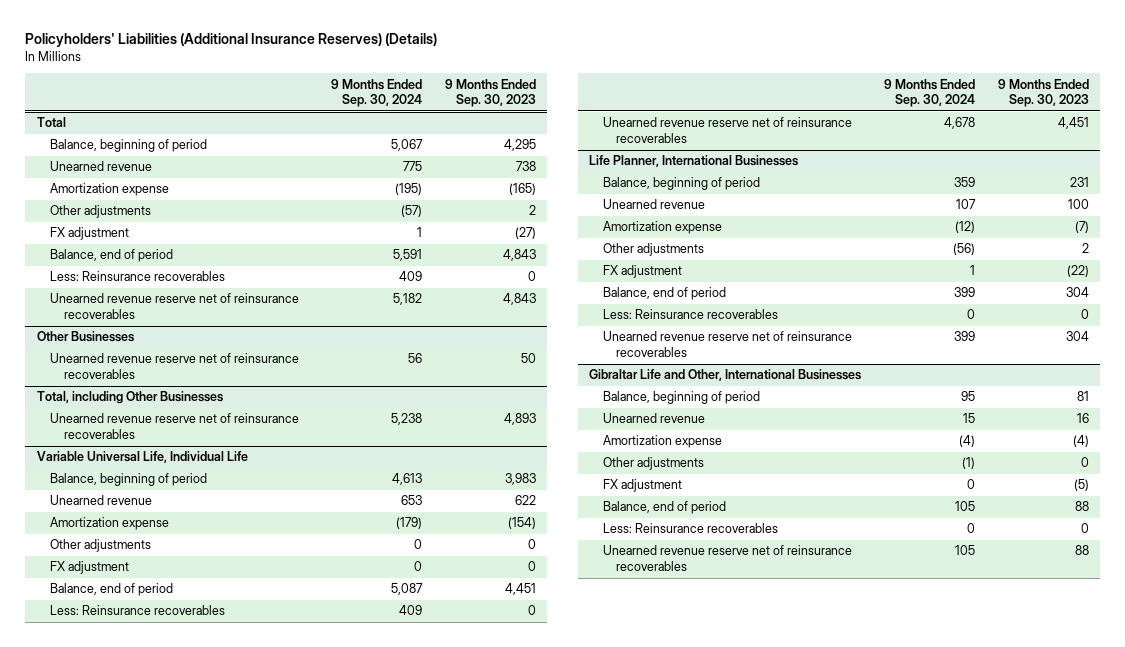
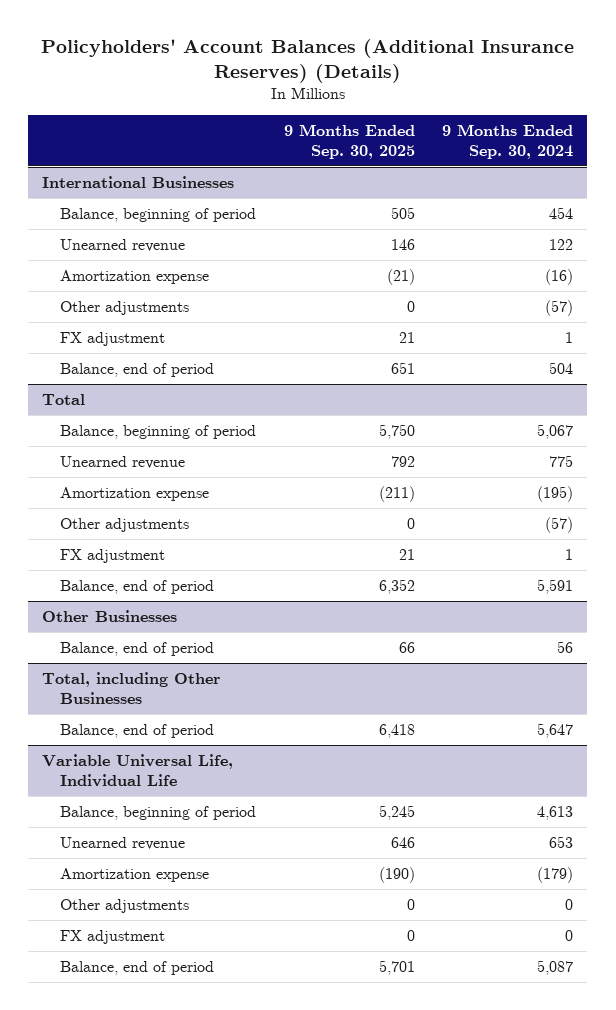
- Policyholders' Liabilities (Additional Insurance Reserves) (Details)
+ Policyholders' Account Balances (Additional Insurance Reserves) (Details)
- | 9 Months Ended Sep. 30, 2024 | 9 Months Ended Sep. 30, 2023
+ | 9 Months Ended Sep. 30, 2025 | 9 Months Ended Sep. 30, 2024
+ International Businesses
+ Balance, beginning of period | 505 | 454
+ Unearned revenue | 146 | 122
+ Amortization expense | (21) | (16)
+ Other adjustments | 0 | (57)
+ FX adjustment | 21 | 1
+ Balance, end of period | 651 | 504
@ Total
- Less: Reinsurance recoverables | 409 | 0
- Unearned revenue reserve net of reinsurance recoverables | 5,182 | 4,843
@ Other Businesses
- Unearned revenue reserve net of reinsurance recoverables | 56 | 50
+ Balance, end of period | 66 | 56
@ Total, including Other Businesses
- Unearned revenue reserve net of reinsurance recoverables | 5,238 | 4,893
+ Balance, end of period | 6,418 | 5,647
@ Variable Universal Life, Individual Life
- Less: Reinsurance recoverables | 409 | 0
- Unearned revenue reserve net of reinsurance recoverables | 4,678 | 4,451
- Life Planner, International Businesses
- Balance, beginning of period | 359 | 231
- Unearned revenue | 107 | 100
- Amortization expense | (12) | (7)
- Other adjustments | (56) | 2
- FX adjustment | 1 | (22)
- Balance, end of period | 399 | 304
- Less: Reinsurance recoverables | 0 | 0
- Unearned revenue reserve net of reinsurance recoverables | 399 | 304
- Gibraltar Life and Other, International Businesses
- Balance, beginning of period | 95 | 81
- Unearned revenue | 15 | 16
- Amortization expense | (4) | (4)
- Other adjustments | (1) | 0
- FX adjustment | 0 | (5)
- Balance, end of period | 105 | 88
- Less: Reinsurance recoverables | 0 | 0
- Unearned revenue reserve net of reinsurance recoverables | 105 | 88

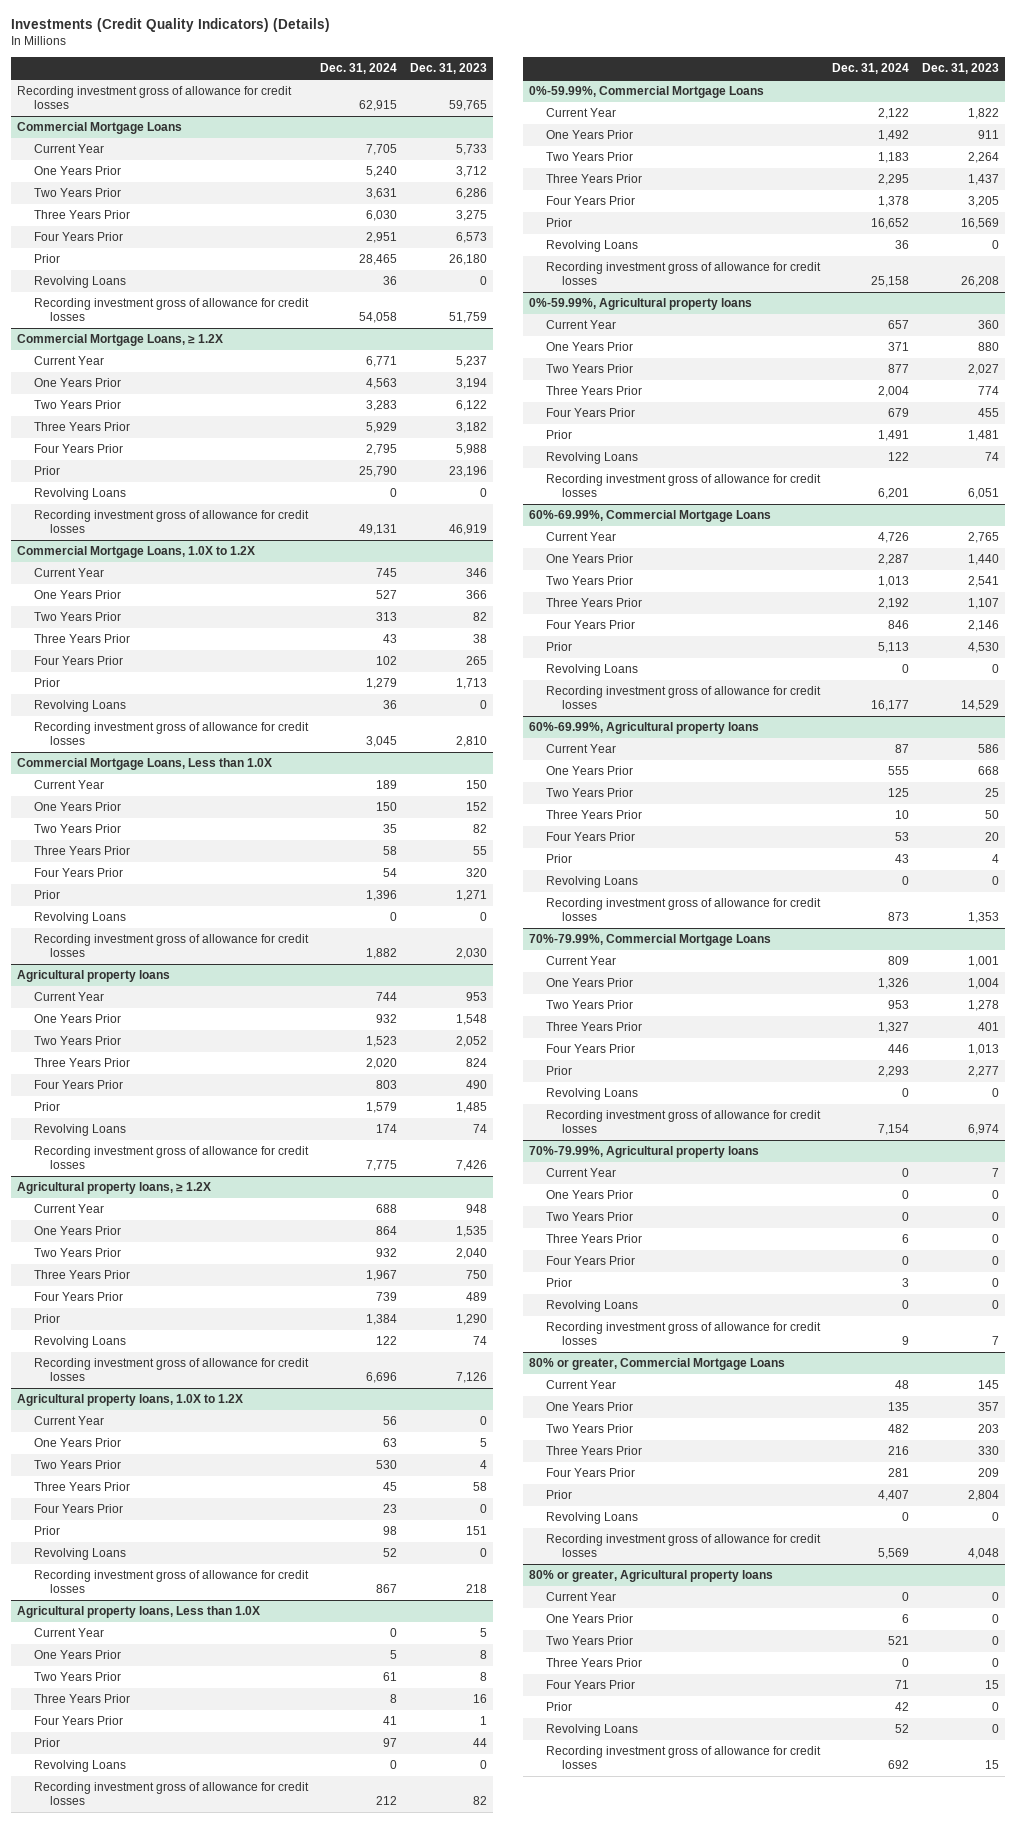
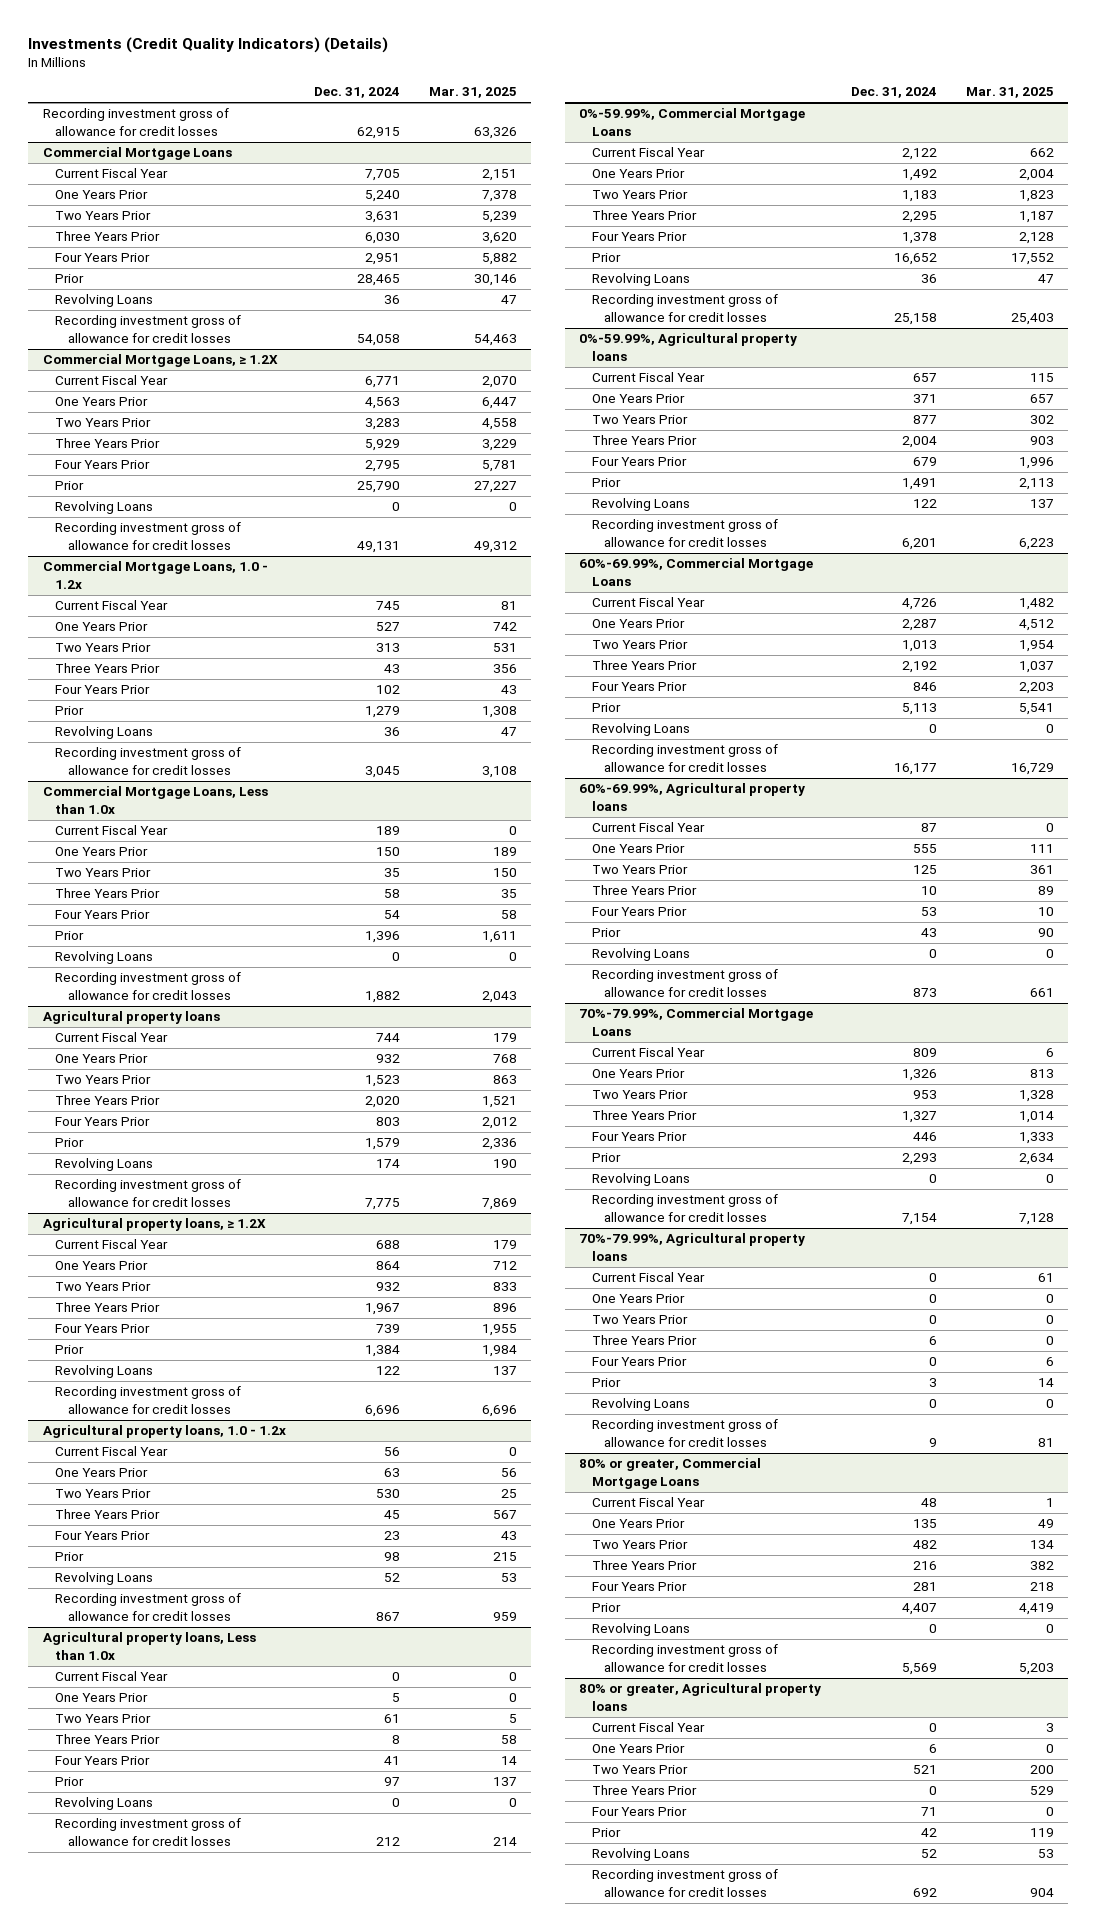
- | Dec. 31, 2024 | Dec. 31, 2023
+ | Dec. 31, 2024 | Mar. 31, 2025
@ Commercial Mortgage Loans
- Current Year | 7,705 | 5,733
+ Current Fiscal Year | 7,705 | 2,151
@ Commercial Mortgage Loans, ≥ 1.2X
- Current Year | 6,771 | 5,237
+ Current Fiscal Year | 6,771 | 2,070
- Commercial Mortgage Loans, 1.0X to 1.2X
- Current Year | 745 | 346
+ Commercial Mortgage Loans, 1.0 - 1.2x
+ Current Fiscal Year | 745 | 81
- Commercial Mortgage Loans, Less than 1.0X
- Current Year | 189 | 150
+ Commercial Mortgage Loans, Less than 1.0x
+ Current Fiscal Year | 189 | 0
@ Agricultural property loans
- Current Year | 744 | 953
+ Current Fiscal Year | 744 | 179
@ Agricultural property loans, ≥ 1.2X
- Current Year | 688 | 948
+ Current Fiscal Year | 688 | 179
- Agricultural property loans, 1.0X to 1.2X
- Current Year | 56 | 0
+ Agricultural property loans, 1.0 - 1.2x
+ Current Fiscal Year | 56 | 0
- Agricultural property loans, Less than 1.0X
- Current Year | 0 | 5
+ Agricultural property loans, Less than 1.0x
+ Current Fiscal Year | 0 | 0
@ 0%-59.99%, Commercial Mortgage Loans
- Current Year | 2,122 | 1,822
+ Current Fiscal Year | 2,122 | 662
@ 0%-59.99%, Agricultural property loans
- Current Year | 657 | 360
+ Current Fiscal Year | 657 | 115
@ 60%-69.99%, Commercial Mortgage Loans
- Current Year | 4,726 | 2,765
+ Current Fiscal Year | 4,726 | 1,482
@ 60%-69.99%, Agricultural property loans
- Current Year | 87 | 586
+ Current Fiscal Year | 87 | 0
@ 70%-79.99%, Commercial Mortgage Loans
- Current Year | 809 | 1,001
+ Current Fiscal Year | 809 | 6
@ 70%-79.99%, Agricultural property loans
- Current Year | 0 | 7
+ Current Fiscal Year | 0 | 61
@ 80% or greater, Commercial Mortgage Loans
- Current Year | 48 | 145
+ Current Fiscal Year | 48 | 1
@ 80% or greater, Agricultural property loans
- Current Year | 0 | 0
+ Current Fiscal Year | 0 | 3

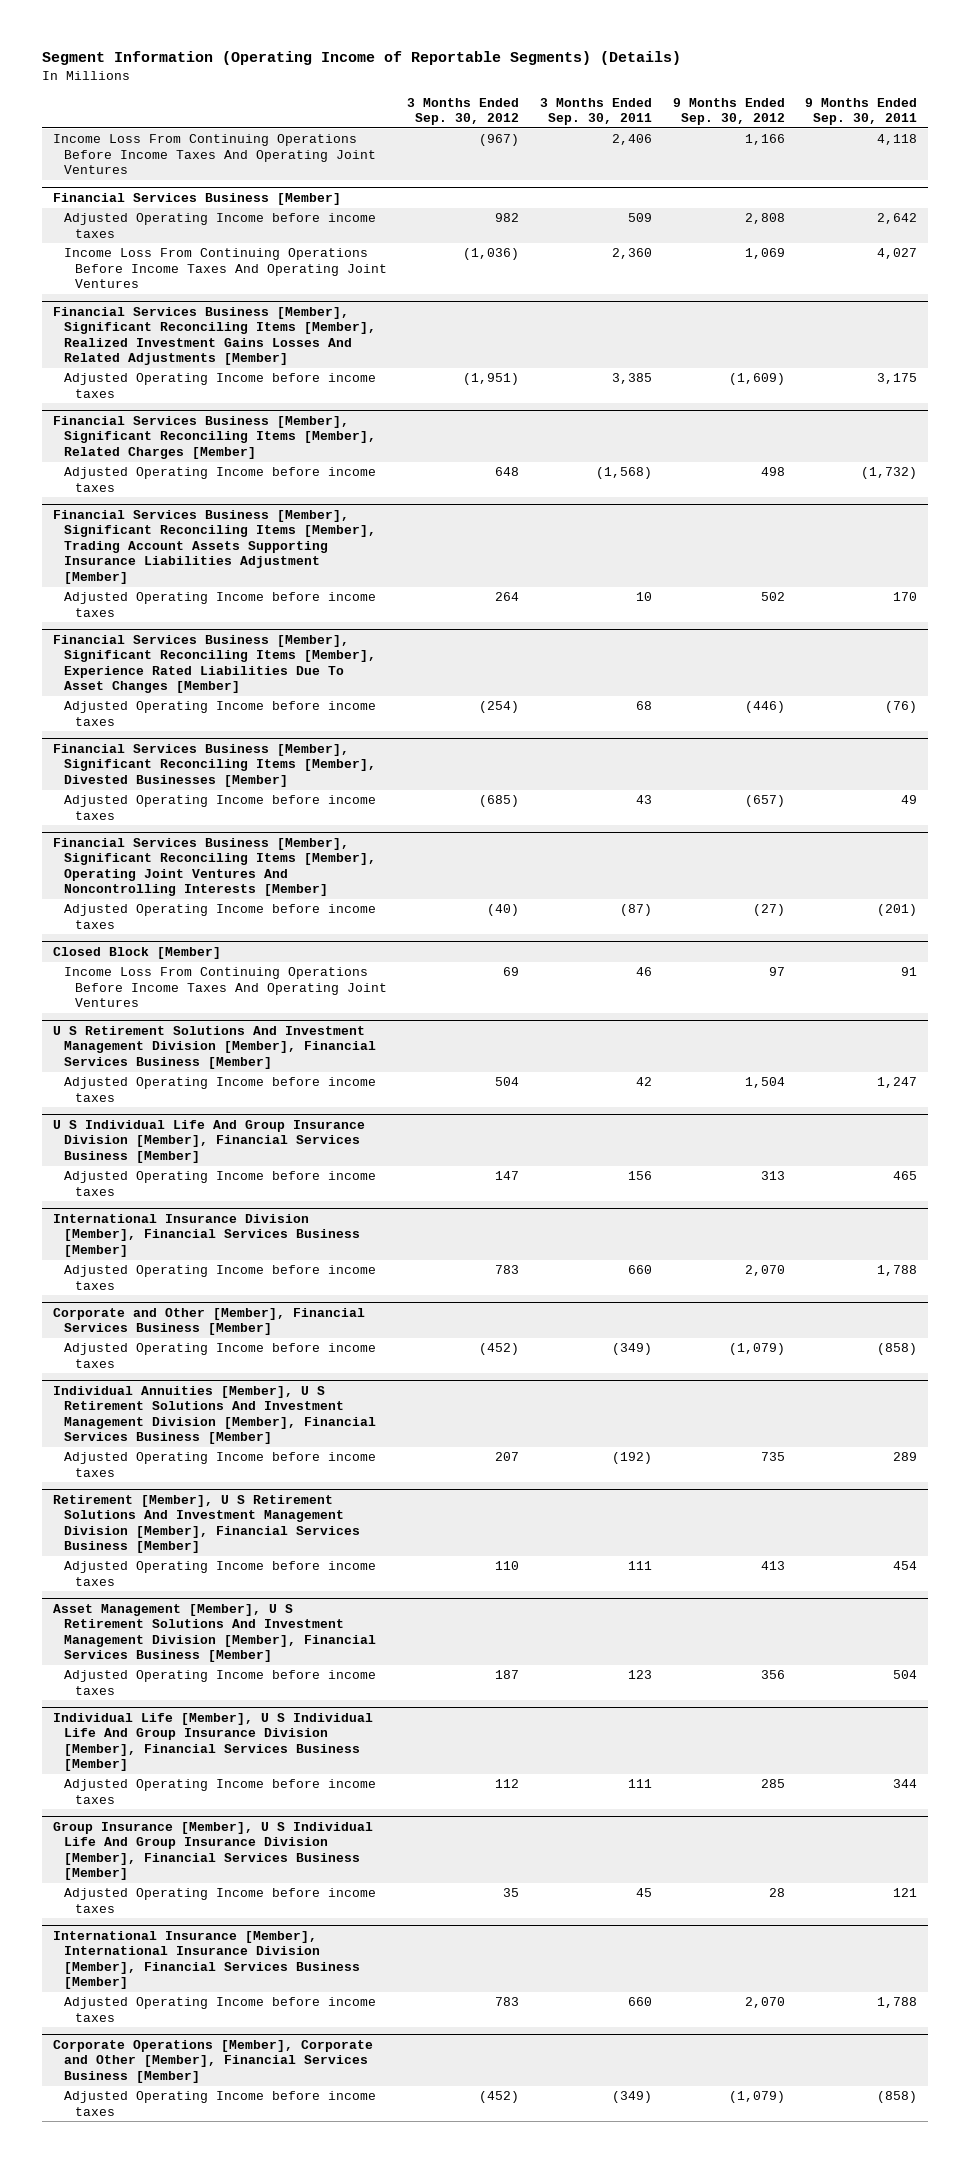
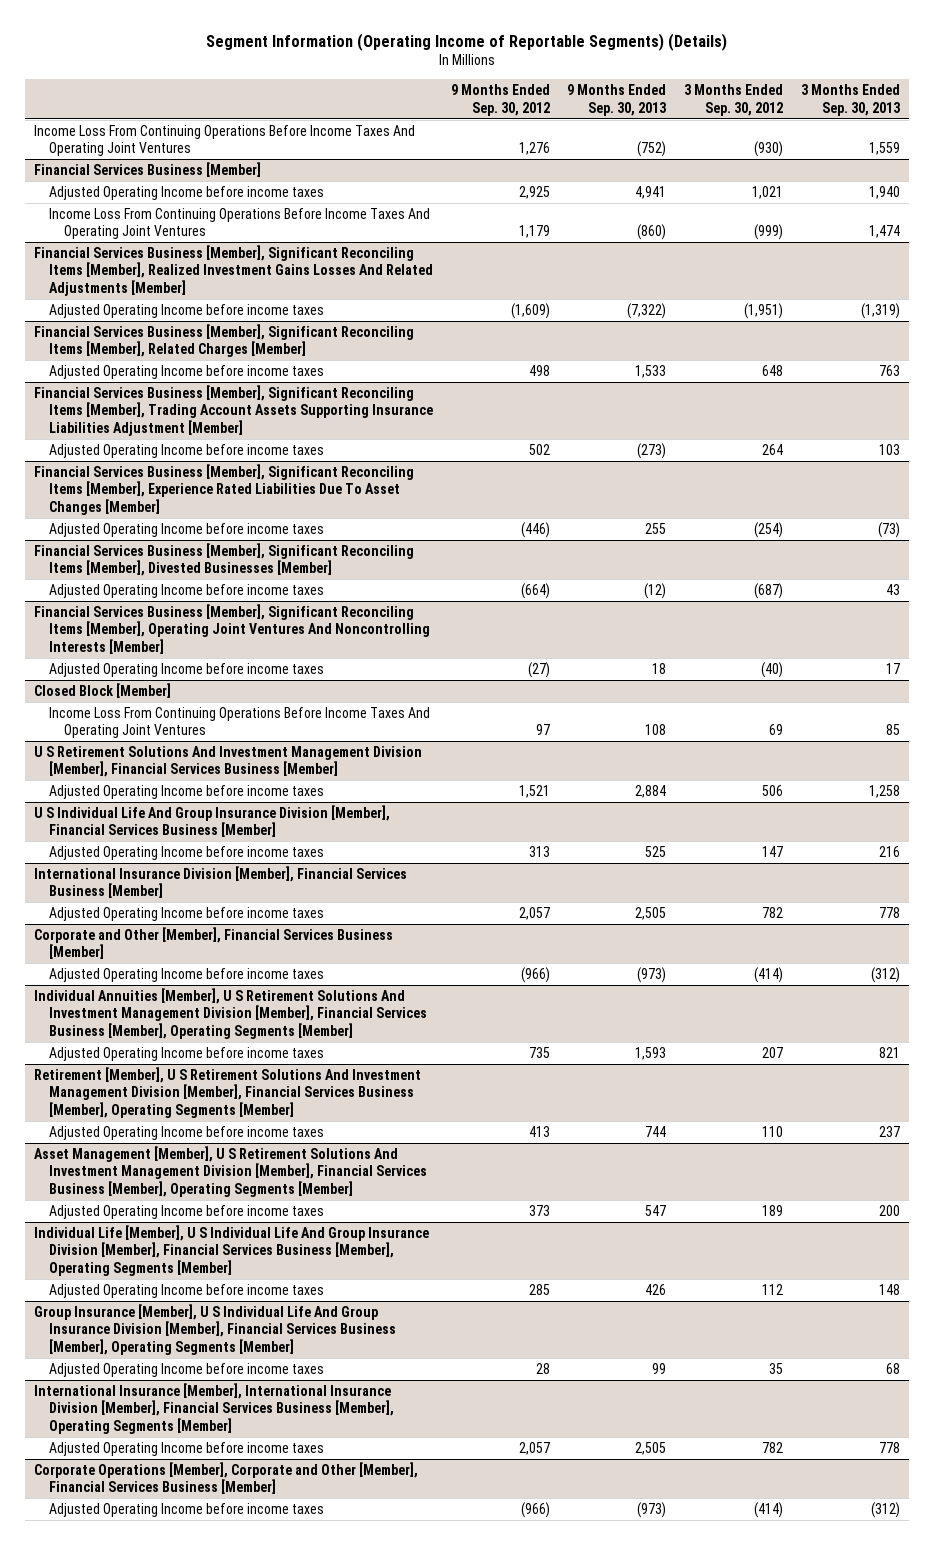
- | 3 Months Ended Sep. 30, 2012 | 3 Months Ended Sep. 30, 2011 | 9 Months Ended Sep. 30, 2012 | 9 Months Ended Sep. 30, 2011
+ | 9 Months Ended Sep. 30, 2012 | 9 Months Ended Sep. 30, 2013 | 3 Months Ended Sep. 30, 2012 | 3 Months Ended Sep. 30, 2013
- Income Loss From Continuing Operations Before Income Taxes And Operating Joint Ventures | (967) | 2,406 | 1,166 | 4,118
+ Income Loss From Continuing Operations Before Income Taxes And Operating Joint Ventures | 1,276 | (752) | (930) | 1,559
@ Financial Services Business [Member]
- Adjusted Operating Income before income taxes | 982 | 509 | 2,808 | 2,642
- Income Loss From Continuing Operations Before Income Taxes And Operating Joint Ventures | (1,036) | 2,360 | 1,069 | 4,027
+ Adjusted Operating Income before income taxes | 2,925 | 4,941 | 1,021 | 1,940
+ Income Loss From Continuing Operations Before Income Taxes And Operating Joint Ventures | 1,179 | (860) | (999) | 1,474
@ Financial Services Business [Member], Significant Reconciling Items [Member], Divested Businesses [Member]
- Adjusted Operating Income before income taxes | (685) | 43 | (657) | 49
+ Adjusted Operating Income before income taxes | (664) | (12) | (687) | 43
@ U S Retirement Solutions And Investment Management Division [Member], Financial Services Business [Member]
- Adjusted Operating Income before income taxes | 504 | 42 | 1,504 | 1,247
+ Adjusted Operating Income before income taxes | 1,521 | 2,884 | 506 | 1,258
@ International Insurance Division [Member], Financial Services Business [Member]
- Adjusted Operating Income before income taxes | 783 | 660 | 2,070 | 1,788
+ Adjusted Operating Income before income taxes | 2,057 | 2,505 | 782 | 778
@ Corporate and Other [Member], Financial Services Business [Member]
- Adjusted Operating Income before income taxes | (452) | (349) | (1,079) | (858)
- Individual Annuities [Member], U S Retirement Solutions And Investment Management Division [Member], Financial Services Business [Member]
@ Corporate and Other [Member], Financial Services Business [Member]
+ Adjusted Operating Income before income taxes | (966) | (973) | (414) | (312)
+ Individual Annuities [Member], U S Retirement Solutions And Investment Management Division [Member], Financial Services Business [Member], Operating Segments [Member]
- Retirement [Member], U S Retirement Solutions And Investment Management Division [Member], Financial Services Business [Member]
+ Retirement [Member], U S Retirement Solutions And Investment Management Division [Member], Financial Services Business [Member], Operating Segments [Member]
- Asset Management [Member], U S Retirement Solutions And Investment Management Division [Member], Financial Services Business [Member]
- Adjusted Operating Income before income taxes | 187 | 123 | 356 | 504
- Individual Life [Member], U S Individual Life And Group Insurance Division [Member], Financial Services Business [Member]
+ Asset Management [Member], U S Retirement Solutions And Investment Management Division [Member], Financial Services Business [Member], Operating Segments [Member]
+ Adjusted Operating Income before income taxes | 373 | 547 | 189 | 200
+ Individual Life [Member], U S Individual Life And Group Insurance Division [Member], Financial Services Business [Member], Operating Segments [Member]
- Group Insurance [Member], U S Individual Life And Group Insurance Division [Member], Financial Services Business [Member]
+ Group Insurance [Member], U S Individual Life And Group Insurance Division [Member], Financial Services Business [Member], Operating Segments [Member]
- International Insurance [Member], International Insurance Division [Member], Financial Services Business [Member]
- Adjusted Operating Income before income taxes | 783 | 660 | 2,070 | 1,788
+ International Insurance [Member], International Insurance Division [Member], Financial Services Business [Member], Operating Segments [Member]
+ Adjusted Operating Income before income taxes | 2,057 | 2,505 | 782 | 778
@ Corporate Operations [Member], Corporate and Other [Member], Financial Services Business [Member]
- Adjusted Operating Income before income taxes | (452) | (349) | (1,079) | (858)
+ Adjusted Operating Income before income taxes | (966) | (973) | (414) | (312)

